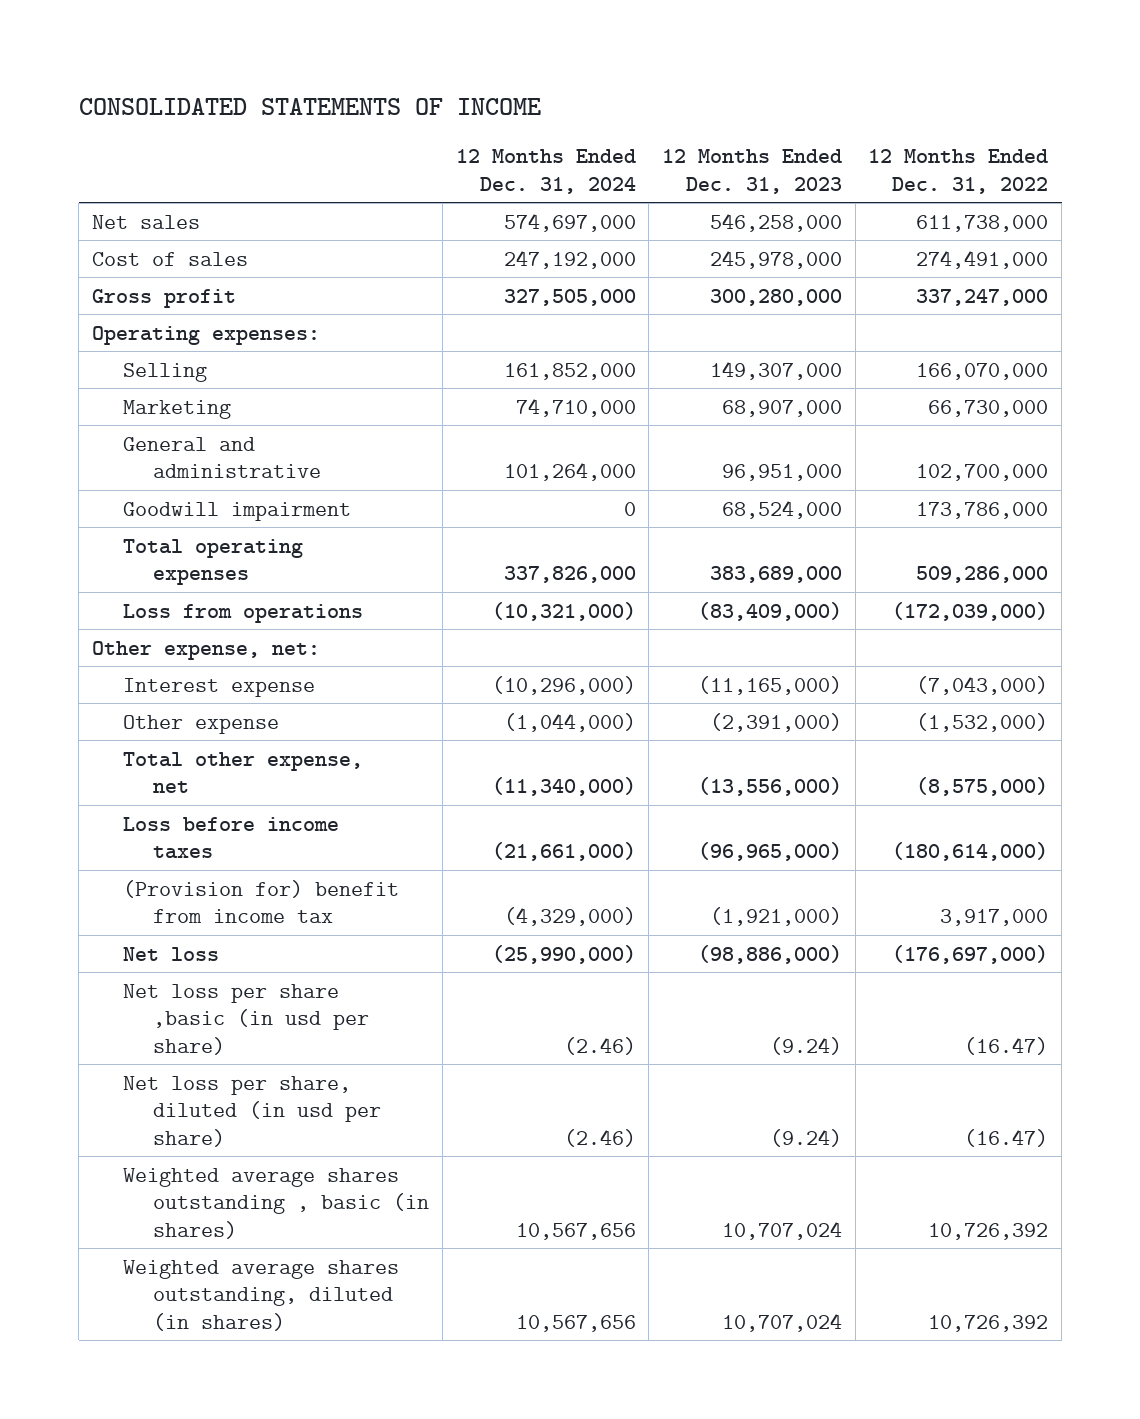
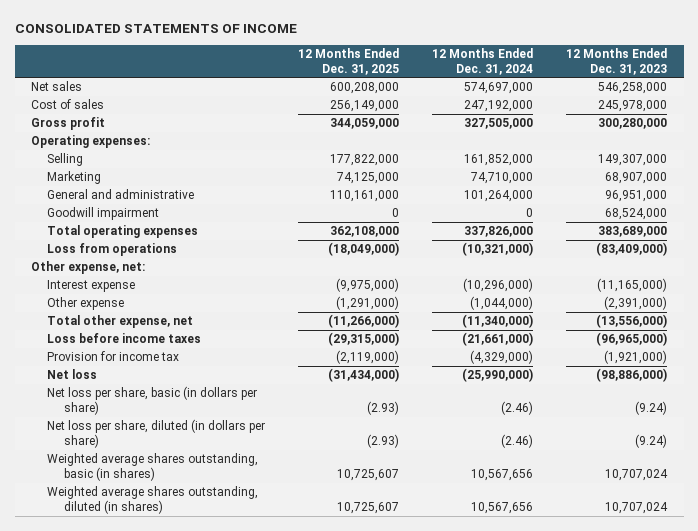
- | 12 Months Ended Dec. 31, 2024 | 12 Months Ended Dec. 31, 2023 | 12 Months Ended Dec. 31, 2022
+ | 12 Months Ended Dec. 31, 2025 | 12 Months Ended Dec. 31, 2024 | 12 Months Ended Dec. 31, 2023
- (Provision for) benefit from income tax | (4,329,000) | (1,921,000) | 3,917,000
+ Provision for income tax | (2,119,000) | (4,329,000) | (1,921,000)
- Net loss per share ,basic (in usd per share) | (2.46) | (9.24) | (16.47)
- Net loss per share, diluted (in usd per share) | (2.46) | (9.24) | (16.47)
- Weighted average shares outstanding , basic (in shares) | 10,567,656 | 10,707,024 | 10,726,392
+ Net loss per share, basic (in dollars per share) | (2.93) | (2.46) | (9.24)
+ Net loss per share, diluted (in dollars per share) | (2.93) | (2.46) | (9.24)
+ Weighted average shares outstanding, basic (in shares) | 10,725,607 | 10,567,656 | 10,707,024

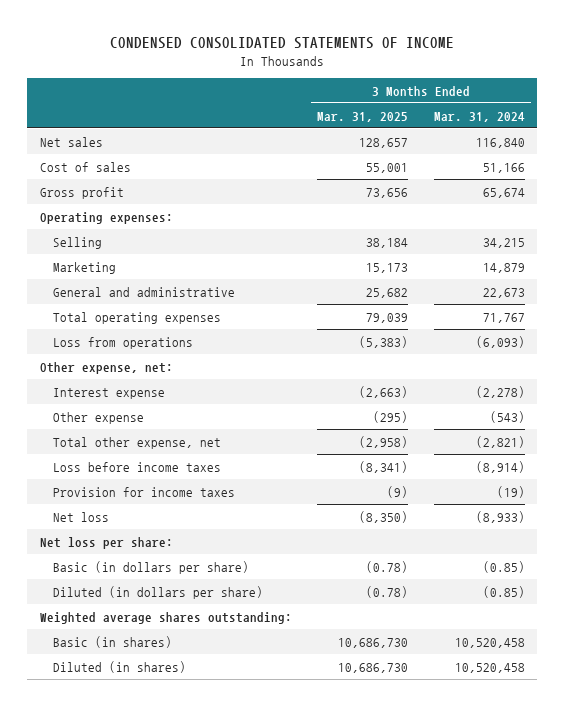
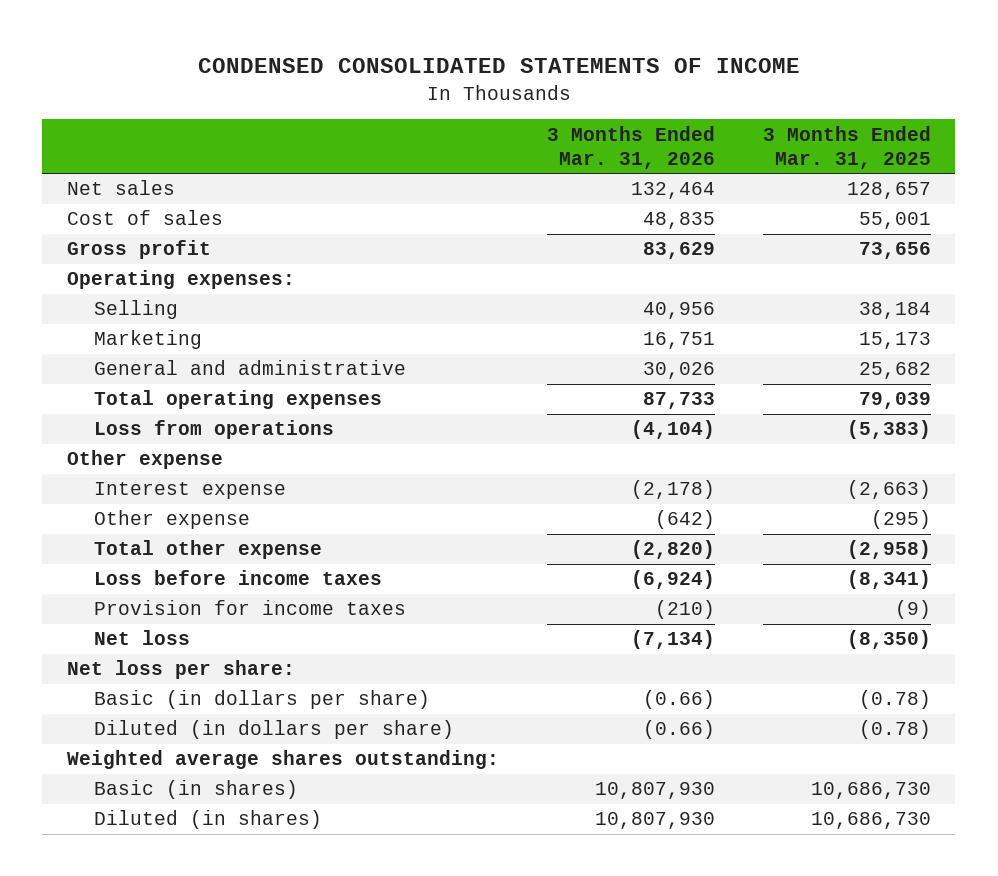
- | 3 Months Ended Mar. 31, 2025 | 3 Months Ended Mar. 31, 2024
+ | 3 Months Ended Mar. 31, 2026 | 3 Months Ended Mar. 31, 2025
- Other expense, net:
+ Other expense
- Total other expense, net | (2,958) | (2,821)
+ Total other expense | (2,820) | (2,958)

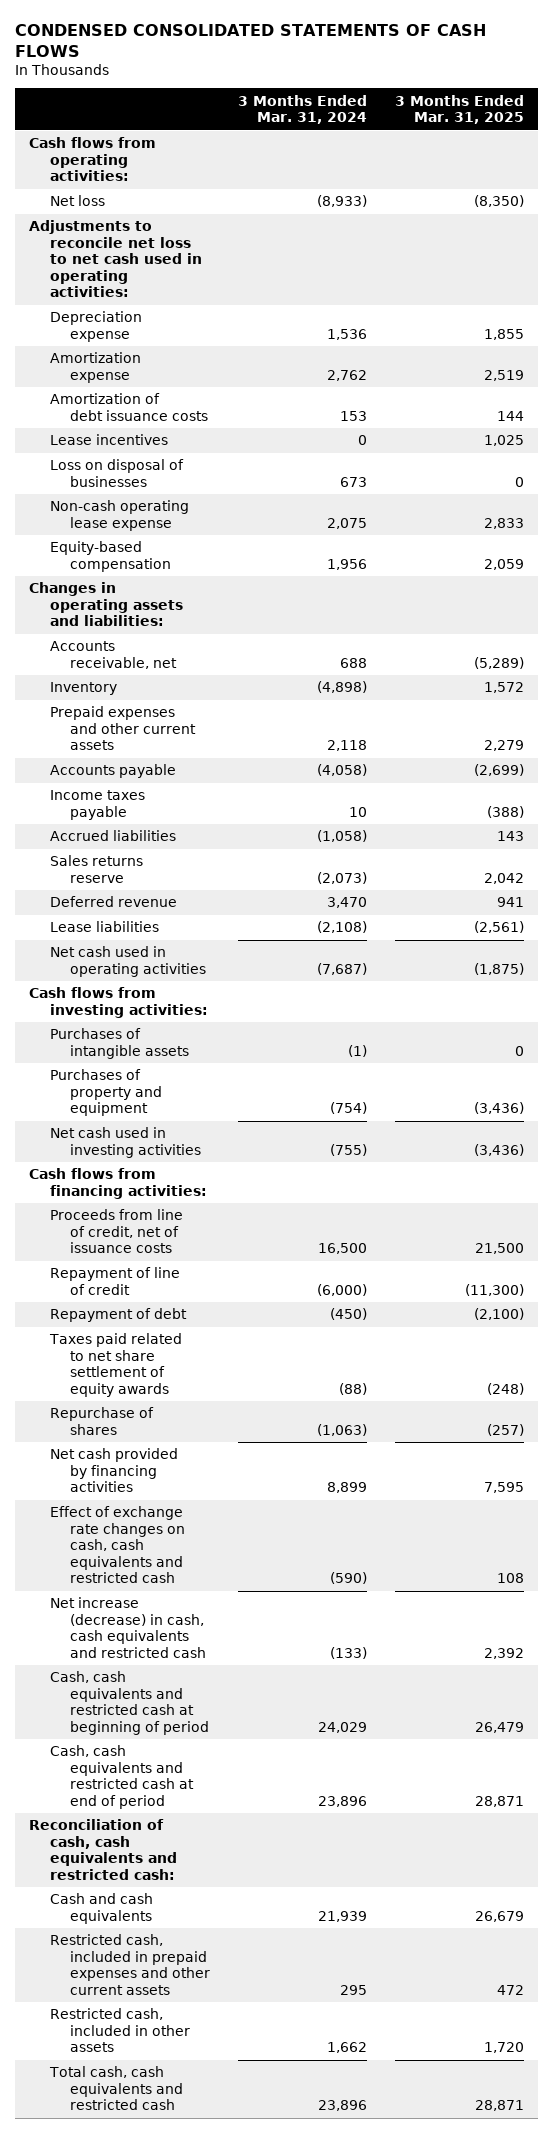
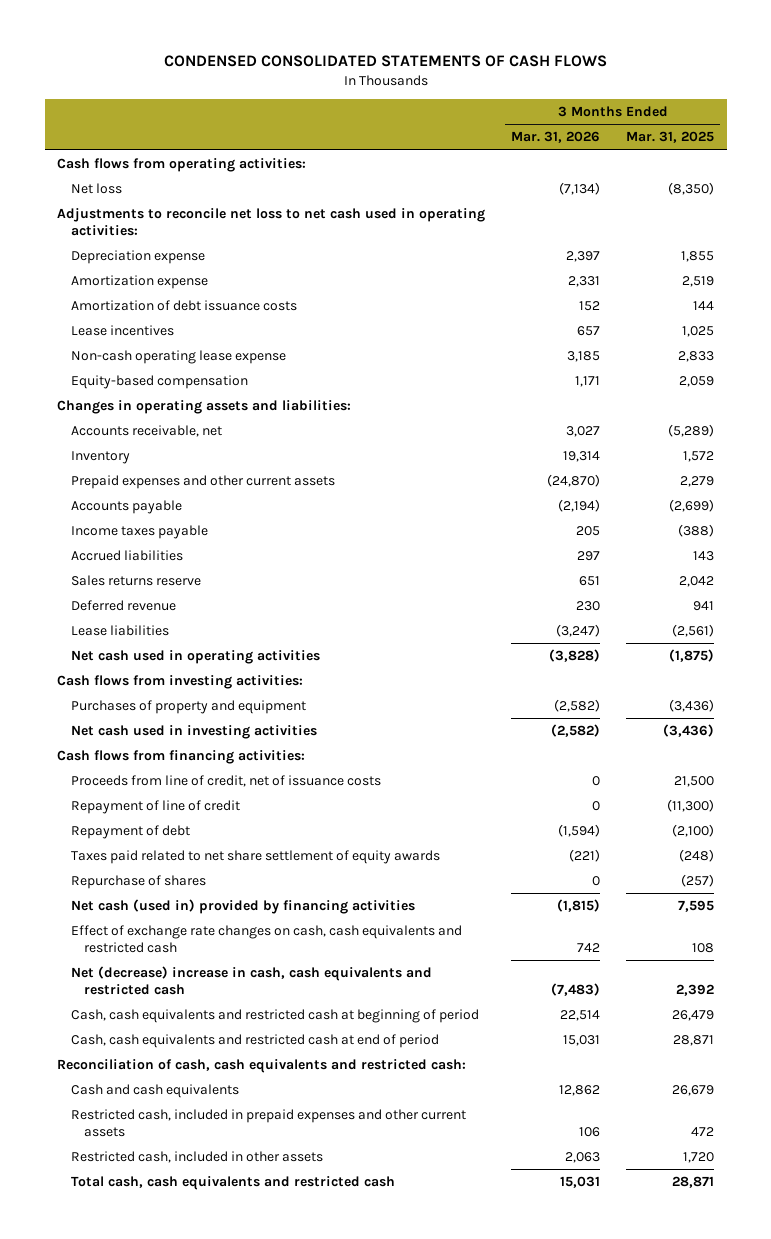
- | 3 Months Ended Mar. 31, 2024 | 3 Months Ended Mar. 31, 2025
+ | 3 Months Ended Mar. 31, 2026 | 3 Months Ended Mar. 31, 2025
- Loss on disposal of businesses | 673 | 0
- Purchases of intangible assets | (1) | 0
- Net cash provided by financing activities | 8,899 | 7,595
+ Net cash (used in) provided by financing activities | (1,815) | 7,595
- Net increase (decrease) in cash, cash equivalents and restricted cash | (133) | 2,392
+ Net (decrease) increase in cash, cash equivalents and restricted cash | (7,483) | 2,392

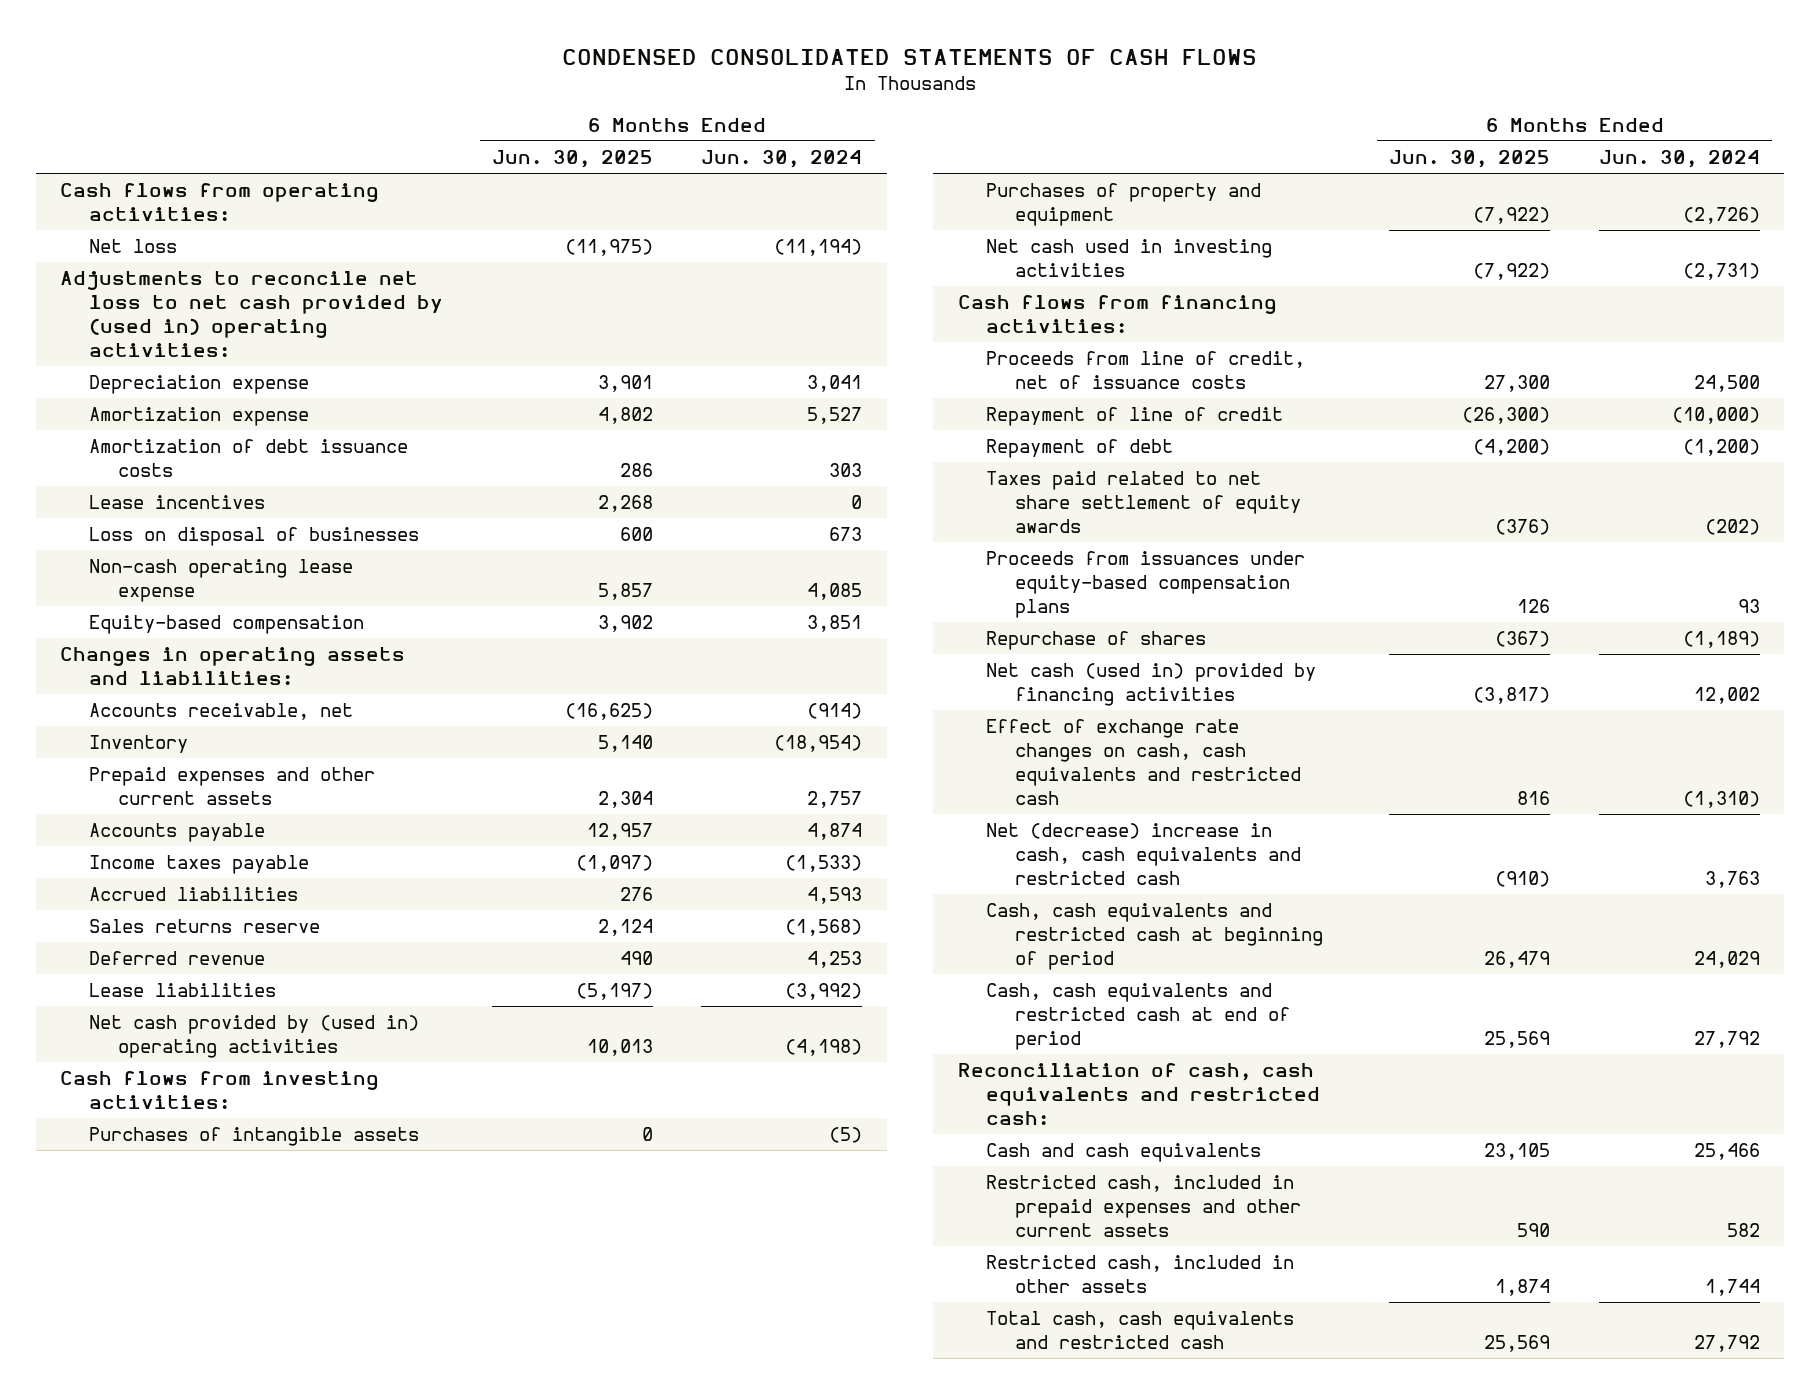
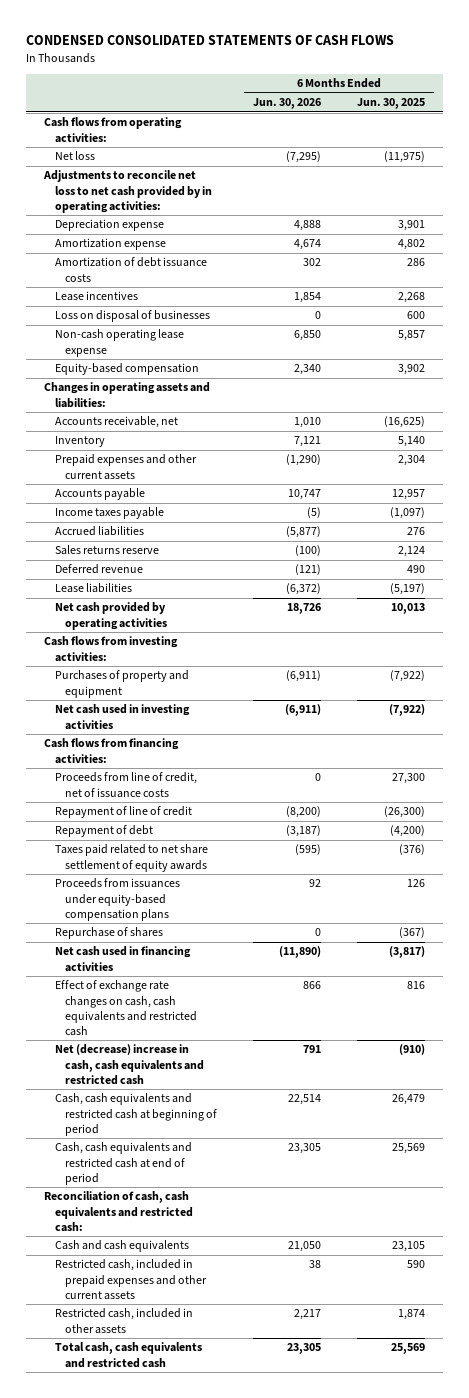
- | 6 Months Ended Jun. 30, 2025 | 6 Months Ended Jun. 30, 2024
+ | 6 Months Ended Jun. 30, 2026 | 6 Months Ended Jun. 30, 2025
- Adjustments to reconcile net loss to net cash provided by (used in) operating activities:
+ Adjustments to reconcile net loss to net cash provided by in operating activities:
- Net cash provided by (used in) operating activities | 10,013 | (4,198)
+ Net cash provided by operating activities | 18,726 | 10,013
- Purchases of intangible assets | 0 | (5)
- Net cash (used in) provided by financing activities | (3,817) | 12,002
+ Net cash used in financing activities | (11,890) | (3,817)

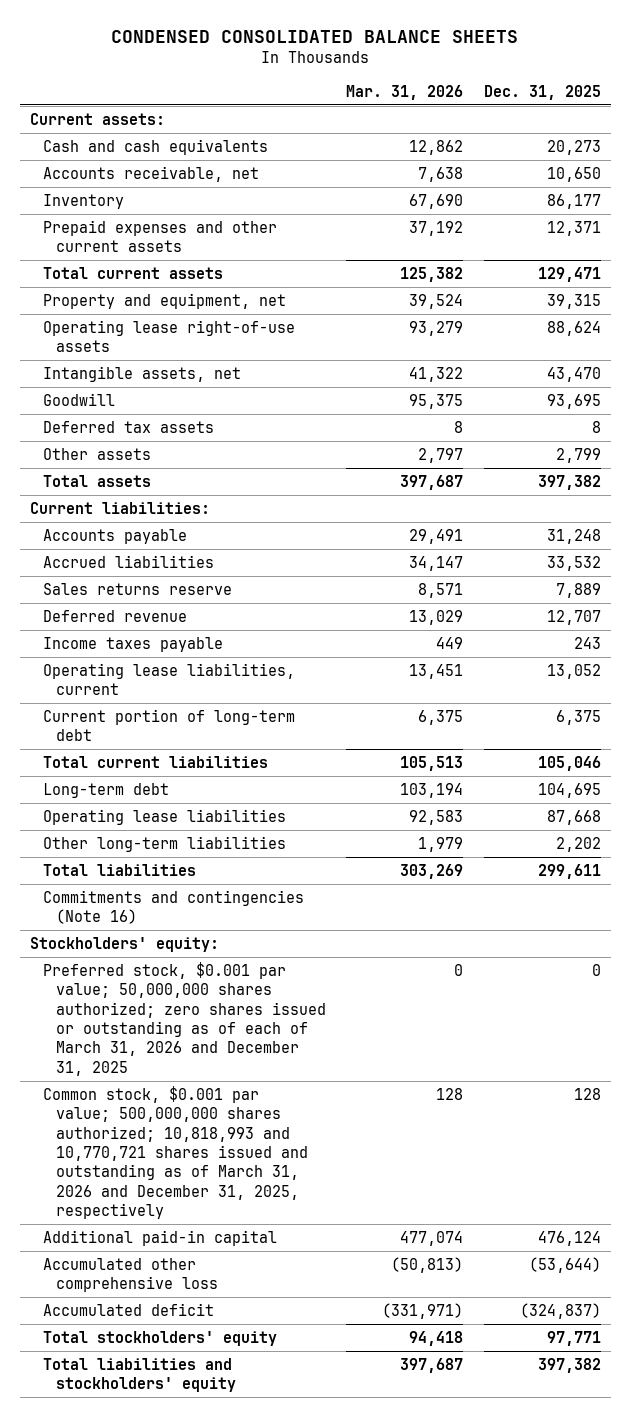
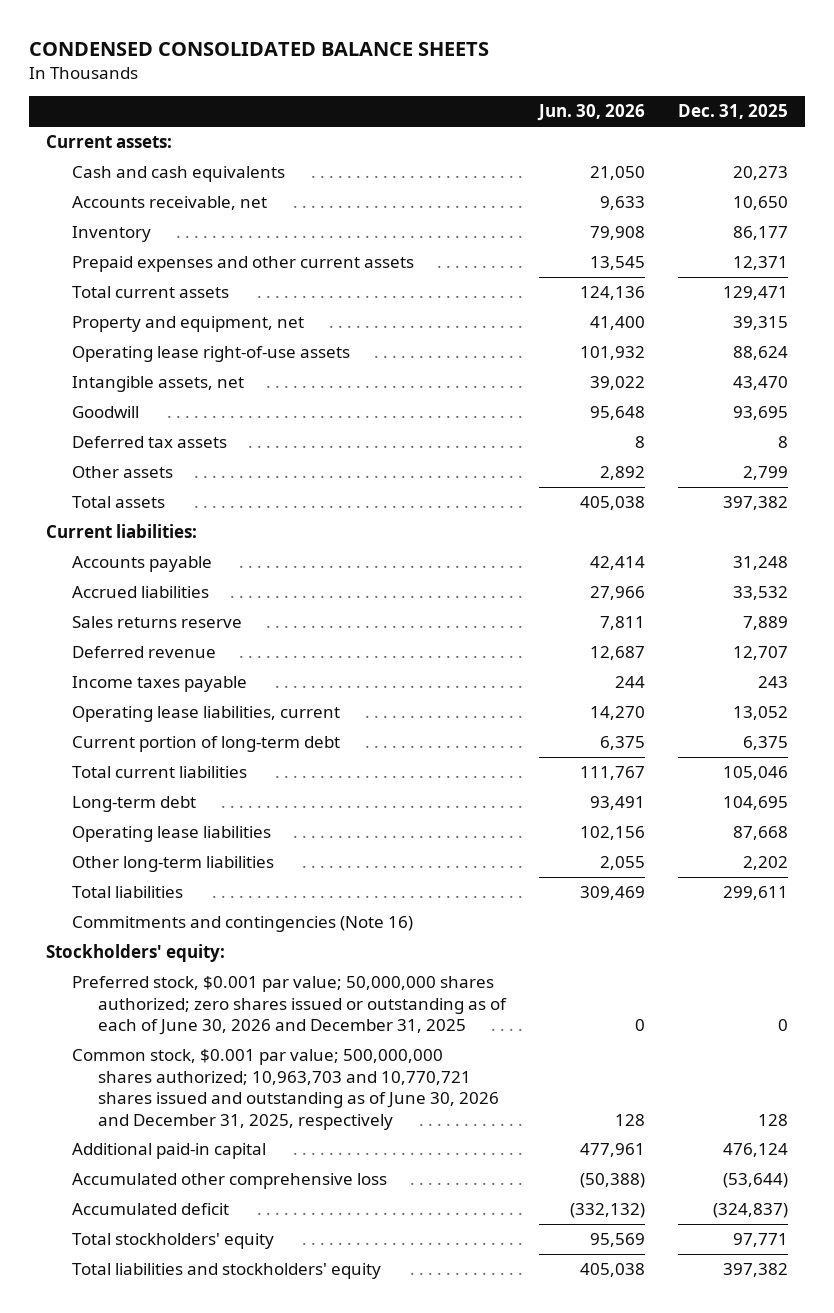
- | Mar. 31, 2026 | Dec. 31, 2025
+ | Jun. 30, 2026 | Dec. 31, 2025
- Preferred stock, $0.001 par value; 50,000,000 shares authorized; zero shares issued or outstanding as of each of March 31, 2026 and December 31, 2025 | 0 | 0
- Common stock, $0.001 par value; 500,000,000 shares authorized; 10,818,993 and 10,770,721 shares issued and outstanding as of March 31, 2026 and December 31, 2025, respectively | 128 | 128
+ Preferred stock, $0.001 par value; 50,000,000 shares authorized; zero shares issued or outstanding as of each of June 30, 2026 and December 31, 2025 | 0 | 0
+ Common stock, $0.001 par value; 500,000,000 shares authorized; 10,963,703 and 10,770,721 shares issued and outstanding as of June 30, 2026 and December 31, 2025, respectively | 128 | 128

